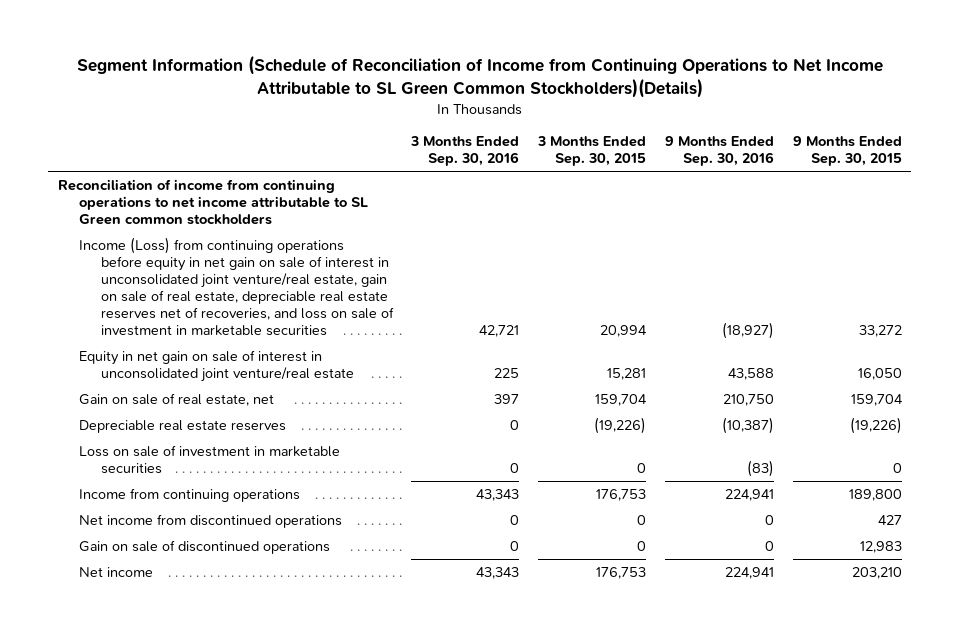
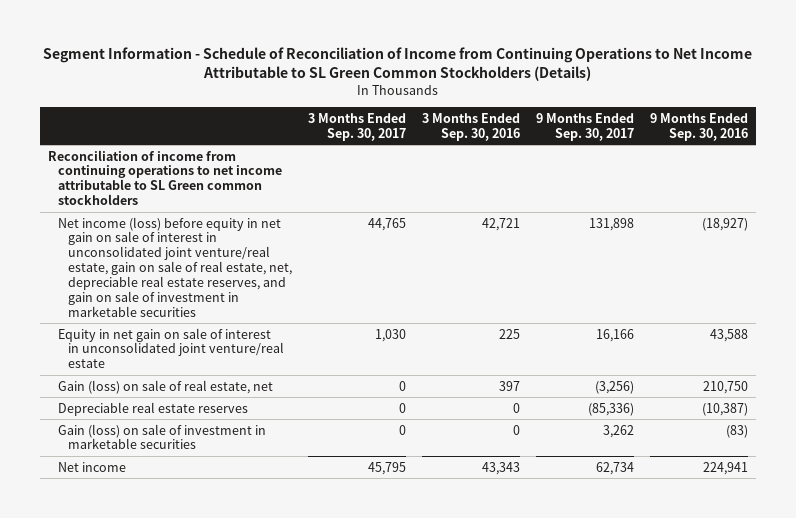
- Segment Information (Schedule of Reconciliation of Income from Continuing Operations to Net Income Attributable to SL Green Common Stockholders)(Details)
+ Segment Information - Schedule of Reconciliation of Income from Continuing Operations to Net Income Attributable to SL Green Common Stockholders (Details)
- | 3 Months Ended Sep. 30, 2016 | 3 Months Ended Sep. 30, 2015 | 9 Months Ended Sep. 30, 2016 | 9 Months Ended Sep. 30, 2015
+ | 3 Months Ended Sep. 30, 2017 | 3 Months Ended Sep. 30, 2016 | 9 Months Ended Sep. 30, 2017 | 9 Months Ended Sep. 30, 2016
- Income (Loss) from continuing operations before equity in net gain on sale of interest in unconsolidated joint venture/real estate, gain on sale of real estate, depreciable real estate reserves net of recoveries, and loss on sale of investment in marketable securities | 42,721 | 20,994 | (18,927) | 33,272
+ Net income (loss) before equity in net gain on sale of interest in unconsolidated joint venture/real estate, gain on sale of real estate, net, depreciable real estate reserves, and gain on sale of investment in marketable securities | 44,765 | 42,721 | 131,898 | (18,927)
- Gain on sale of real estate, net | 397 | 159,704 | 210,750 | 159,704
+ Gain (loss) on sale of real estate, net | 0 | 397 | (3,256) | 210,750
- Loss on sale of investment in marketable securities | 0 | 0 | (83) | 0
- Income from continuing operations | 43,343 | 176,753 | 224,941 | 189,800
- Net income from discontinued operations | 0 | 0 | 0 | 427
- Gain on sale of discontinued operations | 0 | 0 | 0 | 12,983
+ Gain (loss) on sale of investment in marketable securities | 0 | 0 | 3,262 | (83)

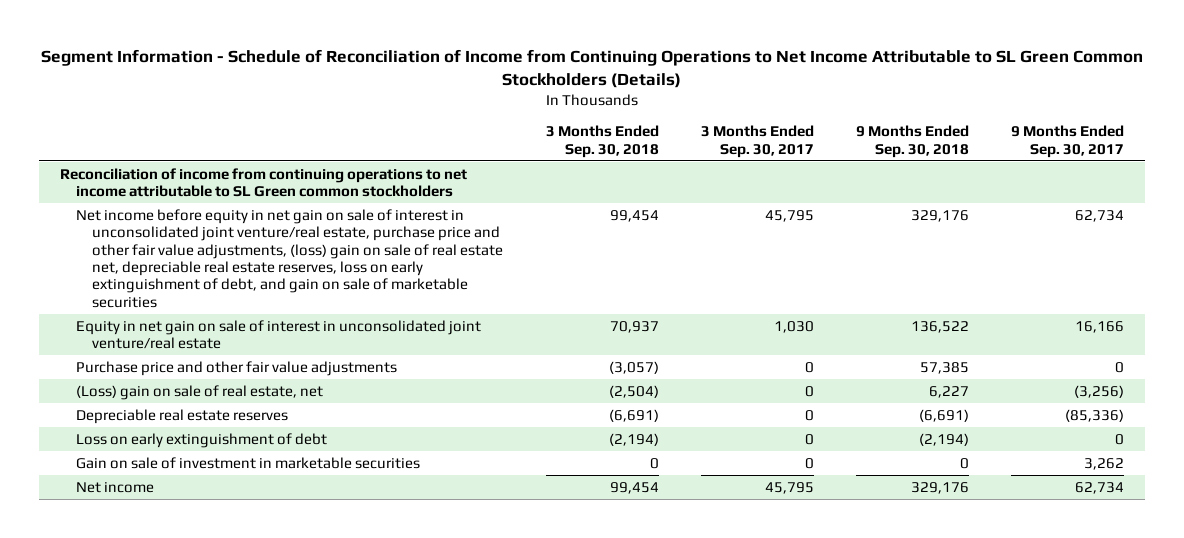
- | 3 Months Ended Sep. 30, 2017 | 3 Months Ended Sep. 30, 2016 | 9 Months Ended Sep. 30, 2017 | 9 Months Ended Sep. 30, 2016
+ | 3 Months Ended Sep. 30, 2018 | 3 Months Ended Sep. 30, 2017 | 9 Months Ended Sep. 30, 2018 | 9 Months Ended Sep. 30, 2017
- Net income (loss) before equity in net gain on sale of interest in unconsolidated joint venture/real estate, gain on sale of real estate, net, depreciable real estate reserves, and gain on sale of investment in marketable securities | 44,765 | 42,721 | 131,898 | (18,927)
+ Net income before equity in net gain on sale of interest in unconsolidated joint venture/real estate, purchase price and other fair value adjustments, (loss) gain on sale of real estate net, depreciable real estate reserves, loss on early extinguishment of debt, and gain on sale of marketable securities | 99,454 | 45,795 | 329,176 | 62,734
- Gain (loss) on sale of real estate, net | 0 | 397 | (3,256) | 210,750
+ Purchase price and other fair value adjustments | (3,057) | 0 | 57,385 | 0
+ (Loss) gain on sale of real estate, net | (2,504) | 0 | 6,227 | (3,256)
- Gain (loss) on sale of investment in marketable securities | 0 | 0 | 3,262 | (83)
+ Loss on early extinguishment of debt | (2,194) | 0 | (2,194) | 0
+ Gain on sale of investment in marketable securities | 0 | 0 | 0 | 3,262

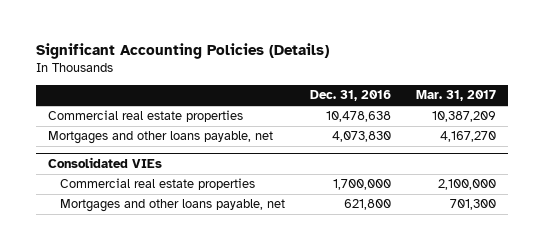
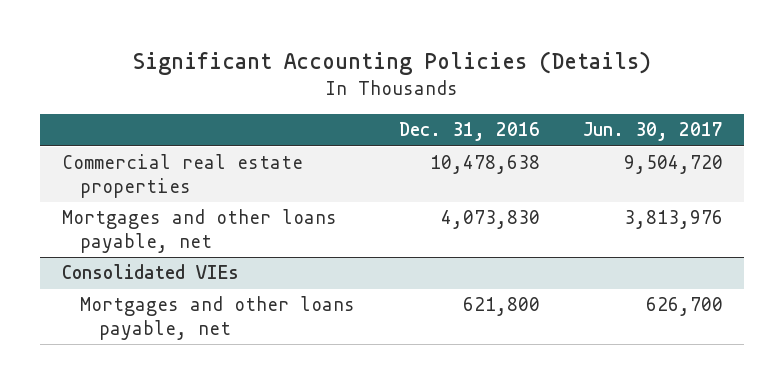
- | Dec. 31, 2016 | Mar. 31, 2017
+ | Dec. 31, 2016 | Jun. 30, 2017
@ Consolidated VIEs
- Commercial real estate properties | 1,700,000 | 2,100,000

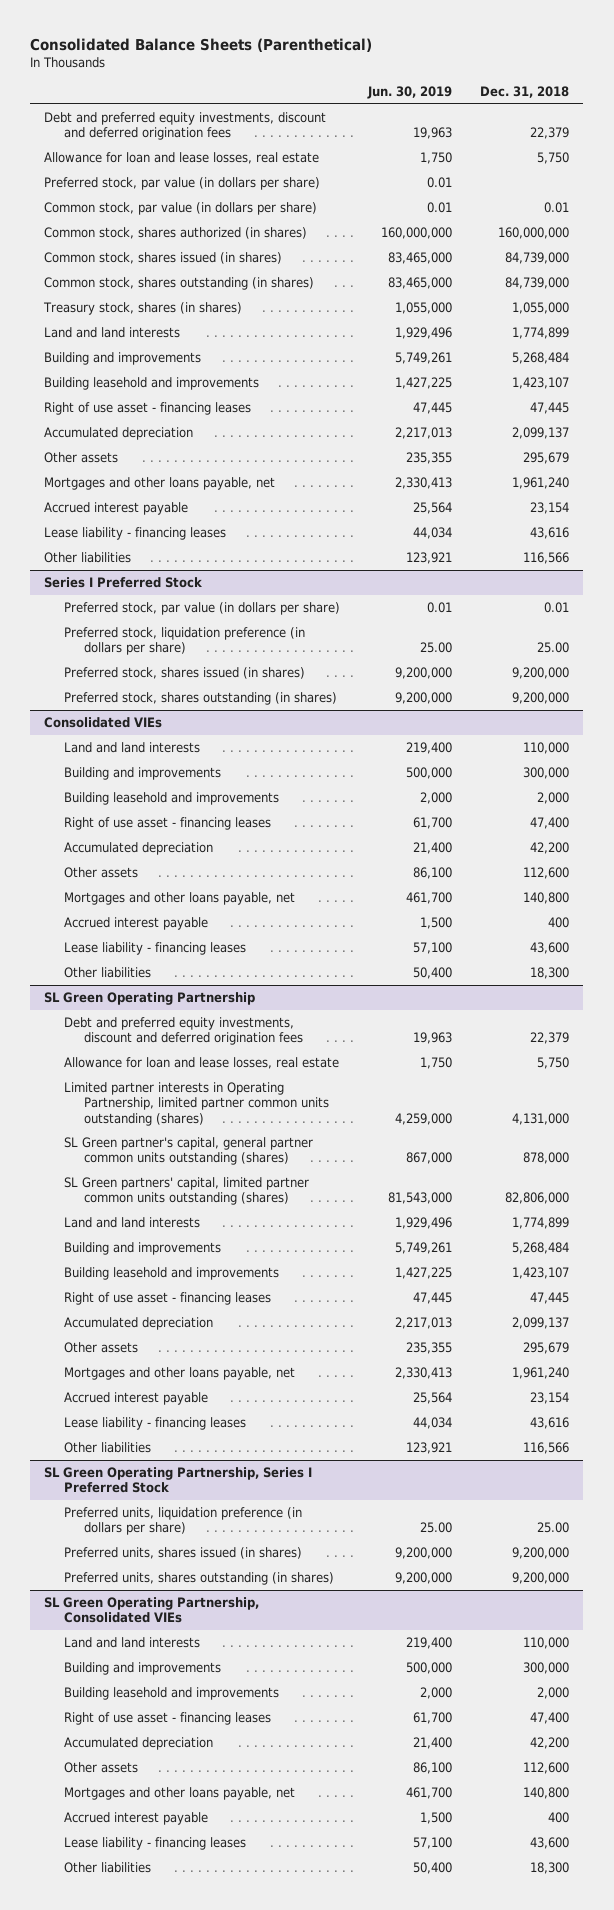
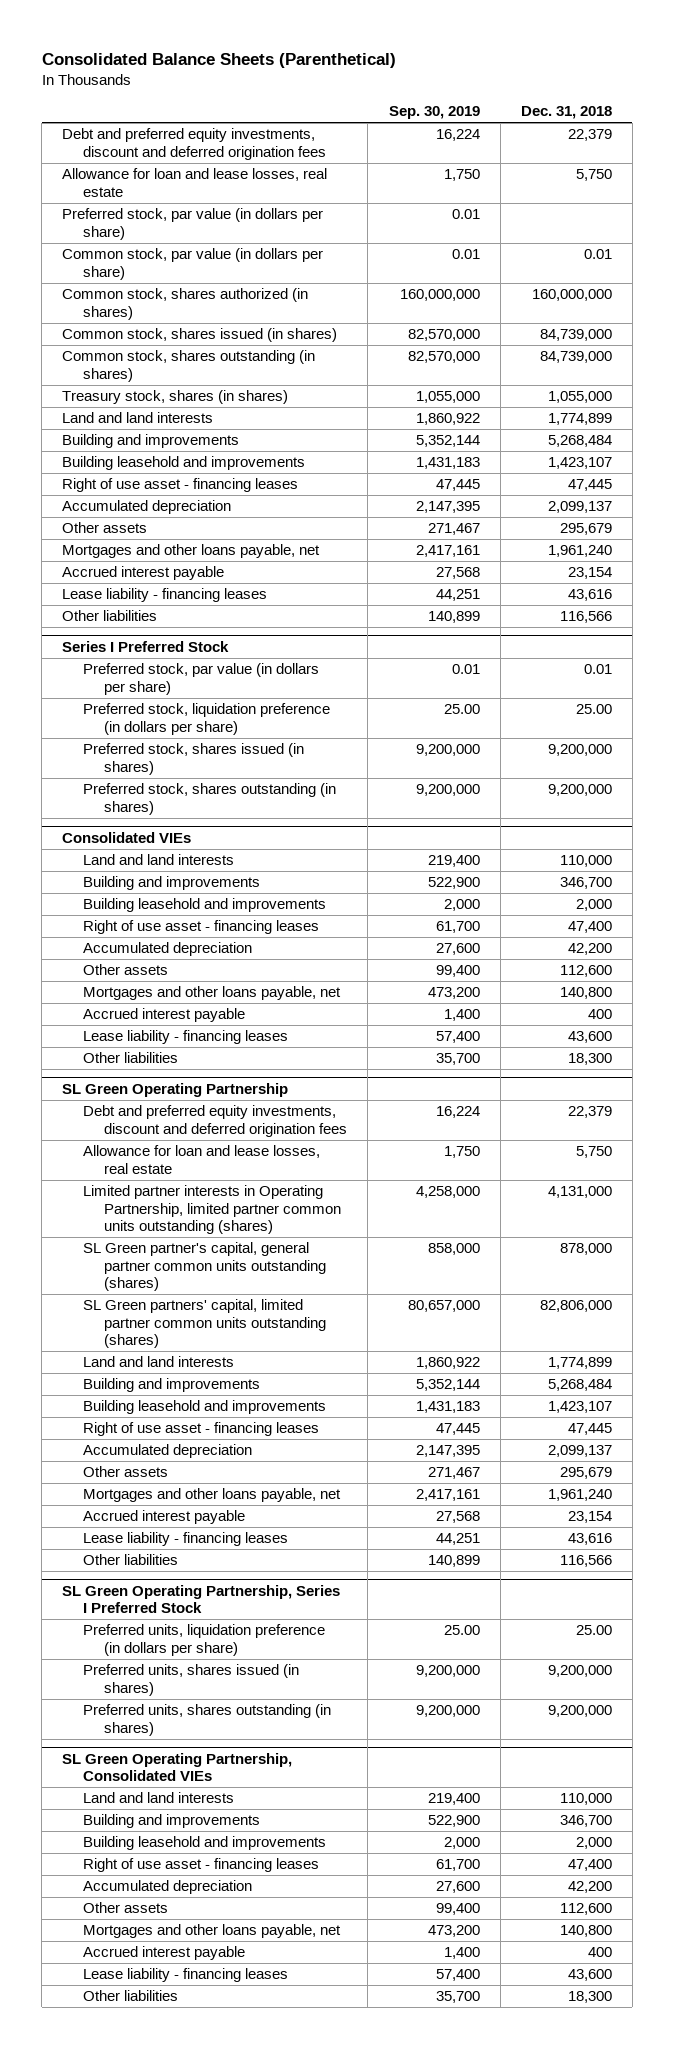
- | Jun. 30, 2019 | Dec. 31, 2018
+ | Sep. 30, 2019 | Dec. 31, 2018
@ Consolidated VIEs
- Building and improvements | 500,000 | 300,000
+ Building and improvements | 522,900 | 346,700
@ SL Green Operating Partnership, Consolidated VIEs
- Building and improvements | 500,000 | 300,000
+ Building and improvements | 522,900 | 346,700

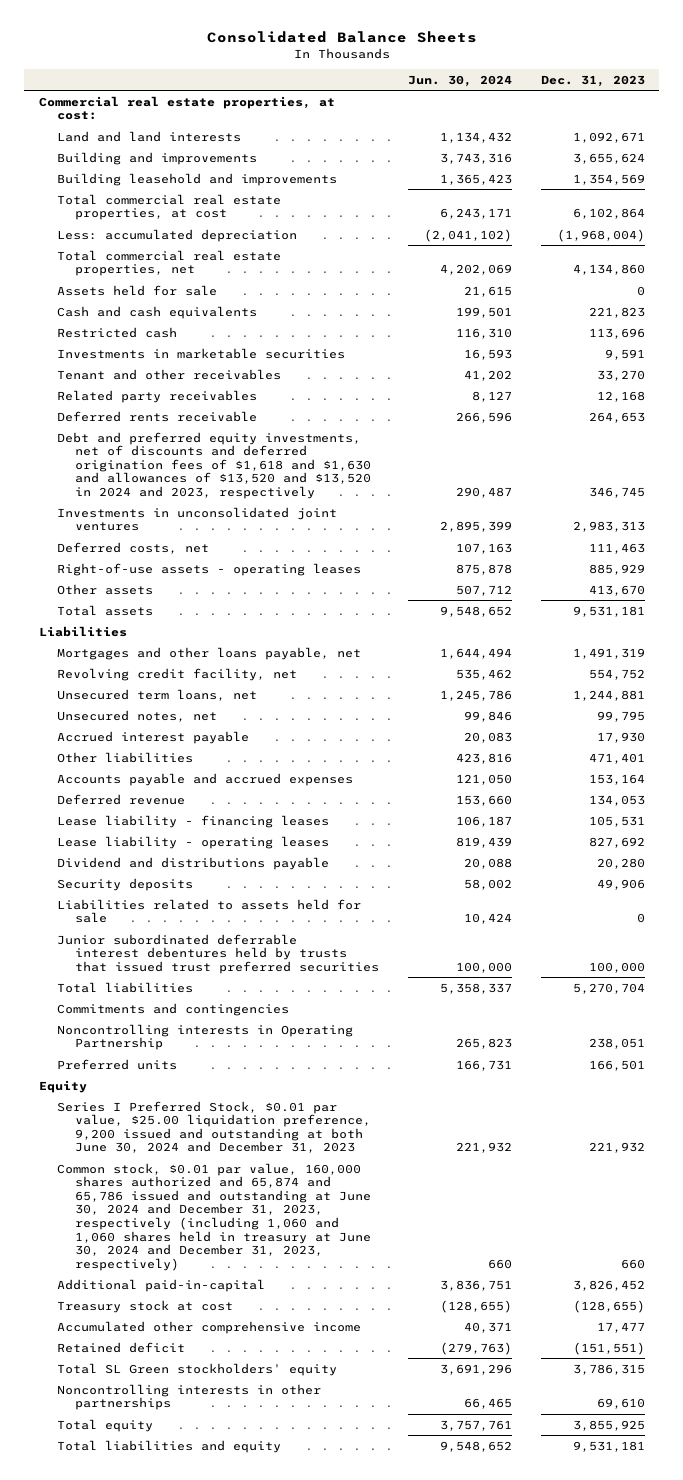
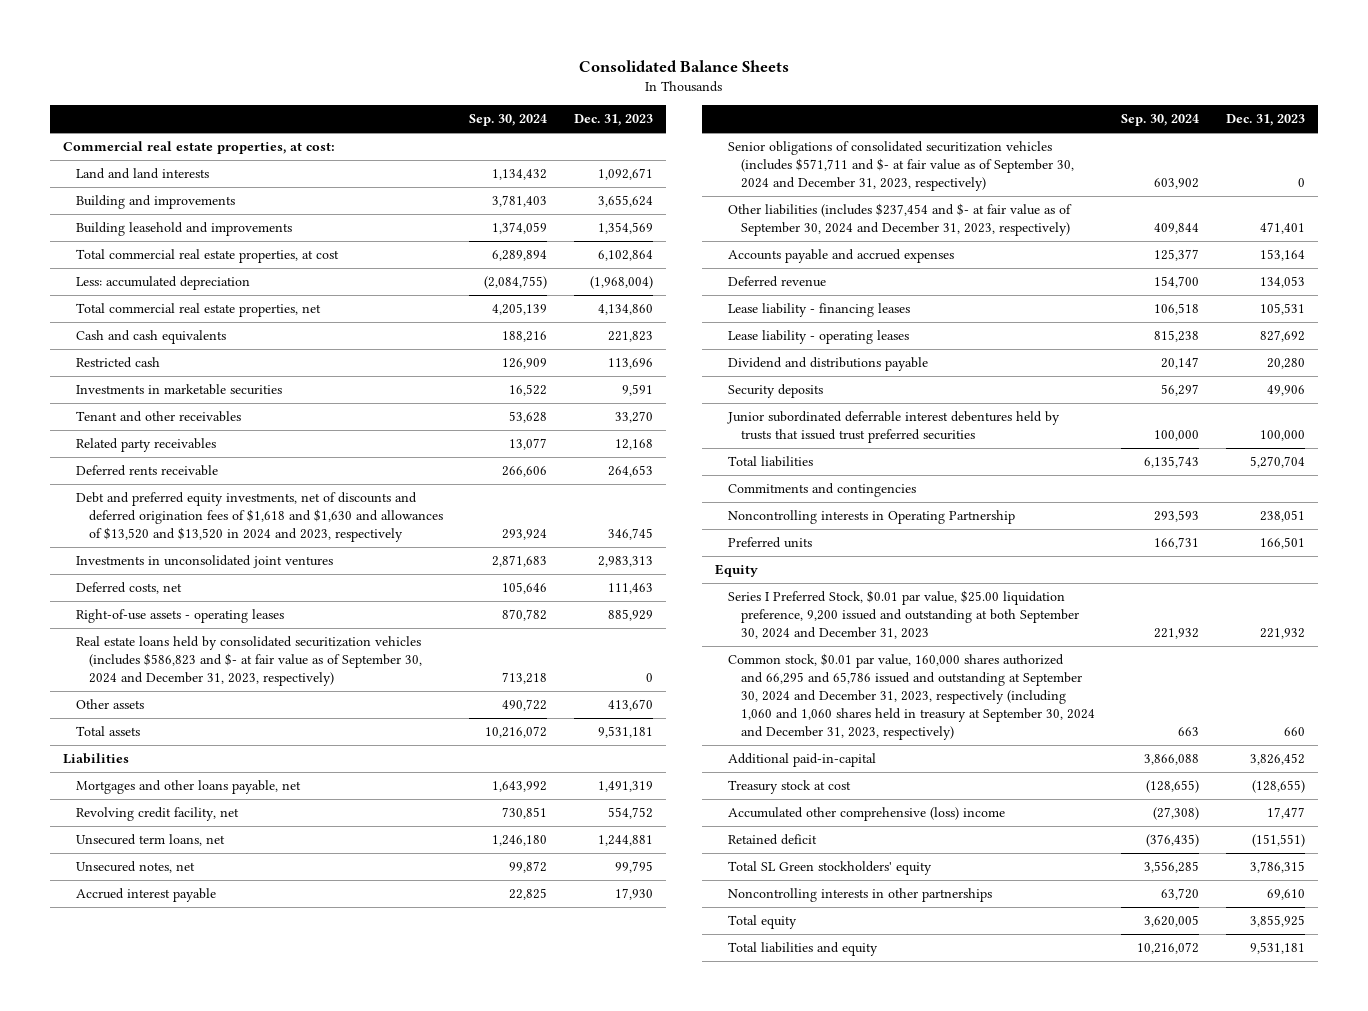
- | Jun. 30, 2024 | Dec. 31, 2023
+ | Sep. 30, 2024 | Dec. 31, 2023
- Assets held for sale | 21,615 | 0
+ Real estate loans held by consolidated securitization vehicles (includes $586,823 and $- at fair value as of September 30, 2024 and December 31, 2023, respectively) | 713,218 | 0
- Other liabilities | 423,816 | 471,401
+ Senior obligations of consolidated securitization vehicles (includes $571,711 and $- at fair value as of September 30, 2024 and December 31, 2023, respectively) | 603,902 | 0
+ Other liabilities (includes $237,454 and $- at fair value as of September 30, 2024 and December 31, 2023, respectively) | 409,844 | 471,401
- Liabilities related to assets held for sale | 10,424 | 0
- Series I Preferred Stock, $0.01 par value, $25.00 liquidation preference, 9,200 issued and outstanding at both June 30, 2024 and December 31, 2023 | 221,932 | 221,932
- Common stock, $0.01 par value, 160,000 shares authorized and 65,874 and 65,786 issued and outstanding at June 30, 2024 and December 31, 2023, respectively (including 1,060 and 1,060 shares held in treasury at June 30, 2024 and December 31, 2023, respectively) | 660 | 660
+ Series I Preferred Stock, $0.01 par value, $25.00 liquidation preference, 9,200 issued and outstanding at both September 30, 2024 and December 31, 2023 | 221,932 | 221,932
+ Common stock, $0.01 par value, 160,000 shares authorized and 66,295 and 65,786 issued and outstanding at September 30, 2024 and December 31, 2023, respectively (including 1,060 and 1,060 shares held in treasury at September 30, 2024 and December 31, 2023, respectively) | 663 | 660
- Accumulated other comprehensive income | 40,371 | 17,477
+ Accumulated other comprehensive (loss) income | (27,308) | 17,477

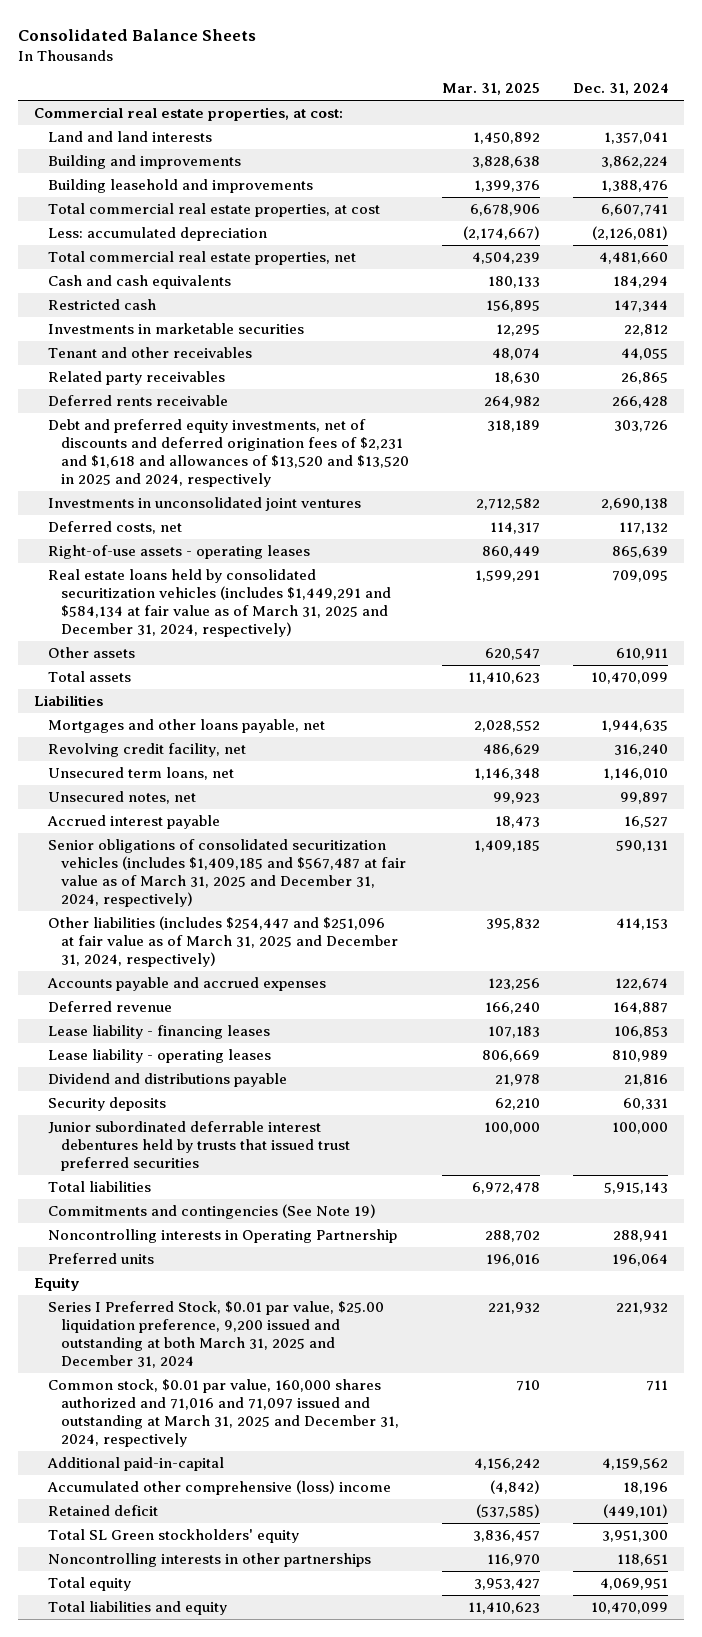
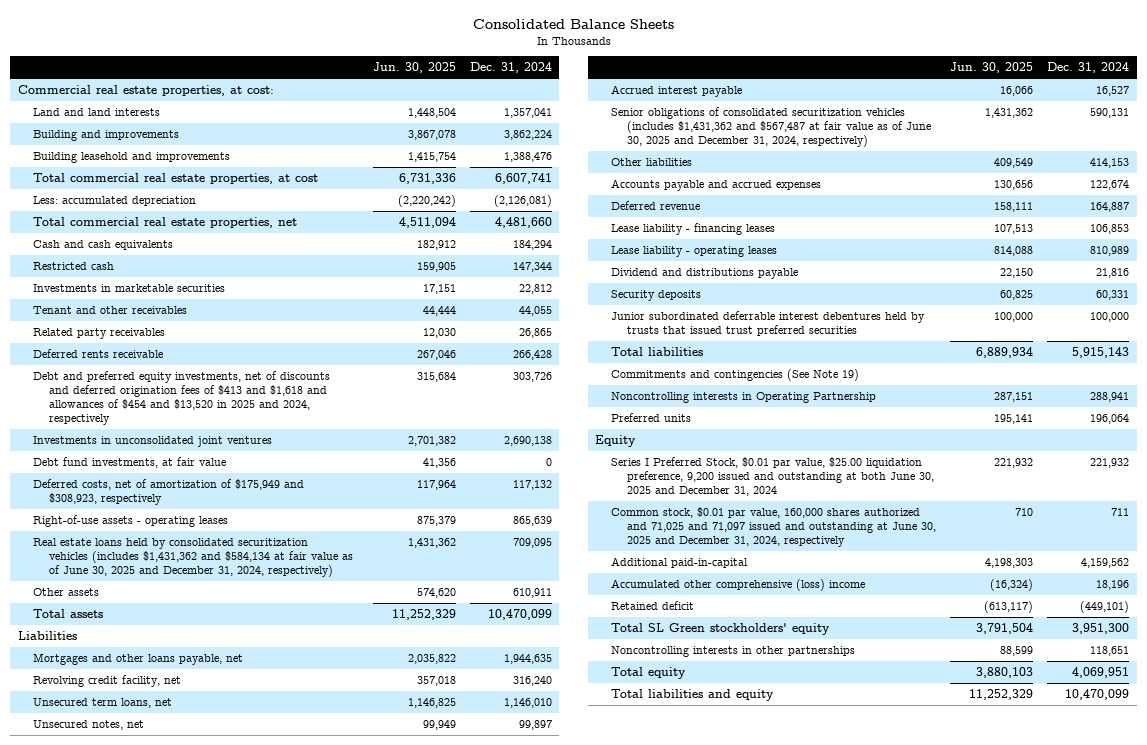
- | Mar. 31, 2025 | Dec. 31, 2024
+ | Jun. 30, 2025 | Dec. 31, 2024
- Debt and preferred equity investments, net of discounts and deferred origination fees of $2,231 and $1,618 and allowances of $13,520 and $13,520 in 2025 and 2024, respectively | 318,189 | 303,726
+ Debt and preferred equity investments, net of discounts and deferred origination fees of $413 and $1,618 and allowances of $454 and $13,520 in 2025 and 2024, respectively | 315,684 | 303,726
- Deferred costs, net | 114,317 | 117,132
+ Debt fund investments, at fair value | 41,356 | 0
+ Deferred costs, net of amortization of $175,949 and $308,923, respectively | 117,964 | 117,132
- Real estate loans held by consolidated securitization vehicles (includes $1,449,291 and $584,134 at fair value as of March 31, 2025 and December 31, 2024, respectively) | 1,599,291 | 709,095
+ Real estate loans held by consolidated securitization vehicles (includes $1,431,362 and $584,134 at fair value as of June 30, 2025 and December 31, 2024, respectively) | 1,431,362 | 709,095
- Senior obligations of consolidated securitization vehicles (includes $1,409,185 and $567,487 at fair value as of March 31, 2025 and December 31, 2024, respectively) | 1,409,185 | 590,131
- Other liabilities (includes $254,447 and $251,096 at fair value as of March 31, 2025 and December 31, 2024, respectively) | 395,832 | 414,153
+ Senior obligations of consolidated securitization vehicles (includes $1,431,362 and $567,487 at fair value as of June 30, 2025 and December 31, 2024, respectively) | 1,431,362 | 590,131
+ Other liabilities | 409,549 | 414,153
- Series I Preferred Stock, $0.01 par value, $25.00 liquidation preference, 9,200 issued and outstanding at both March 31, 2025 and December 31, 2024 | 221,932 | 221,932
- Common stock, $0.01 par value, 160,000 shares authorized and 71,016 and 71,097 issued and outstanding at March 31, 2025 and December 31, 2024, respectively | 710 | 711
+ Series I Preferred Stock, $0.01 par value, $25.00 liquidation preference, 9,200 issued and outstanding at both June 30, 2025 and December 31, 2024 | 221,932 | 221,932
+ Common stock, $0.01 par value, 160,000 shares authorized and 71,025 and 71,097 issued and outstanding at June 30, 2025 and December 31, 2024, respectively | 710 | 711

